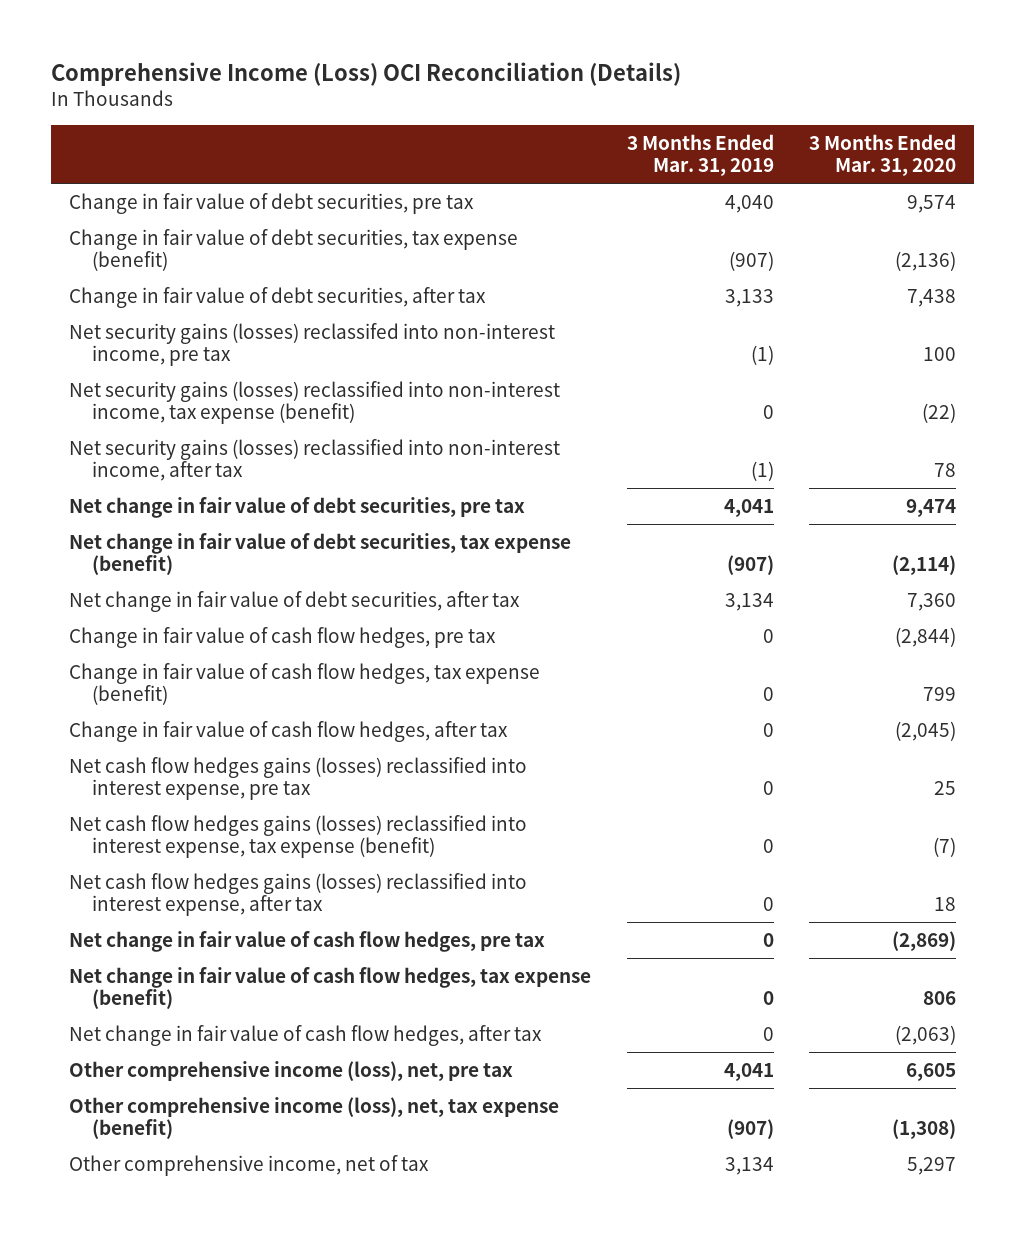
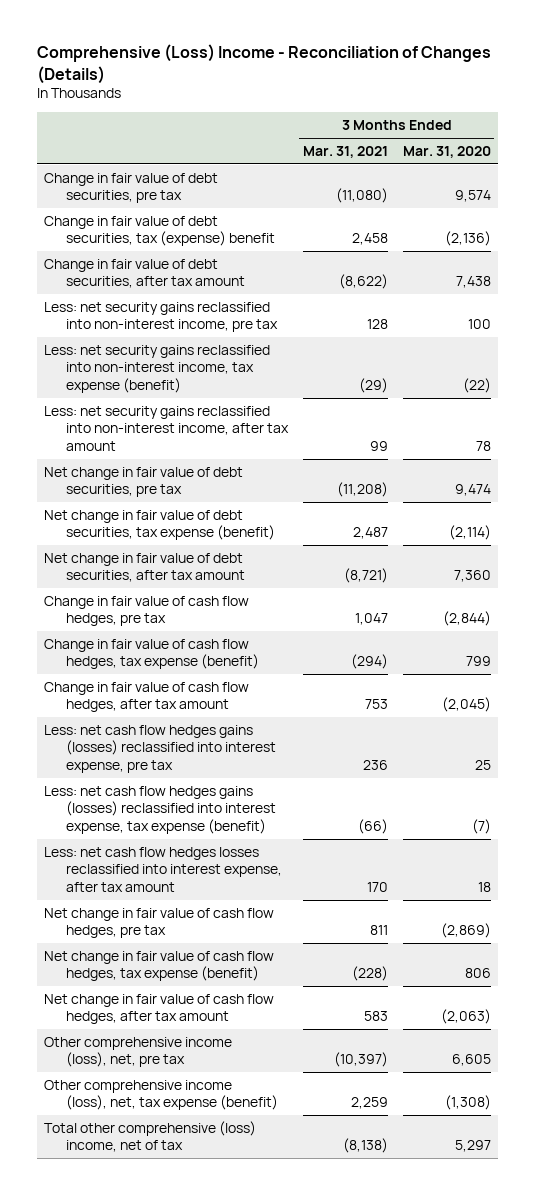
- Comprehensive Income (Loss) OCI Reconciliation (Details)
+ Comprehensive (Loss) Income - Reconciliation of Changes (Details)
- | 3 Months Ended Mar. 31, 2019 | 3 Months Ended Mar. 31, 2020
+ | 3 Months Ended Mar. 31, 2021 | 3 Months Ended Mar. 31, 2020
- Change in fair value of debt securities, tax expense (benefit) | (907) | (2,136)
- Change in fair value of debt securities, after tax | 3,133 | 7,438
- Net security gains (losses) reclassifed into non-interest income, pre tax | (1) | 100
- Net security gains (losses) reclassified into non-interest income, tax expense (benefit) | 0 | (22)
- Net security gains (losses) reclassified into non-interest income, after tax | (1) | 78
+ Change in fair value of debt securities, tax (expense) benefit | 2,458 | (2,136)
+ Change in fair value of debt securities, after tax amount | (8,622) | 7,438
+ Less: net security gains reclassified into non-interest income, pre tax | 128 | 100
+ Less: net security gains reclassified into non-interest income, tax expense (benefit) | (29) | (22)
+ Less: net security gains reclassified into non-interest income, after tax amount | 99 | 78
- Net change in fair value of debt securities, after tax | 3,134 | 7,360
+ Net change in fair value of debt securities, after tax amount | (8,721) | 7,360
- Change in fair value of cash flow hedges, after tax | 0 | (2,045)
- Net cash flow hedges gains (losses) reclassified into interest expense, pre tax | 0 | 25
- Net cash flow hedges gains (losses) reclassified into interest expense, tax expense (benefit) | 0 | (7)
- Net cash flow hedges gains (losses) reclassified into interest expense, after tax | 0 | 18
+ Change in fair value of cash flow hedges, after tax amount | 753 | (2,045)
+ Less: net cash flow hedges gains (losses) reclassified into interest expense, pre tax | 236 | 25
+ Less: net cash flow hedges gains (losses) reclassified into interest expense, tax expense (benefit) | (66) | (7)
+ Less: net cash flow hedges losses reclassified into interest expense, after tax amount | 170 | 18
- Net change in fair value of cash flow hedges, after tax | 0 | (2,063)
+ Net change in fair value of cash flow hedges, after tax amount | 583 | (2,063)
- Other comprehensive income, net of tax | 3,134 | 5,297
+ Total other comprehensive (loss) income, net of tax | (8,138) | 5,297

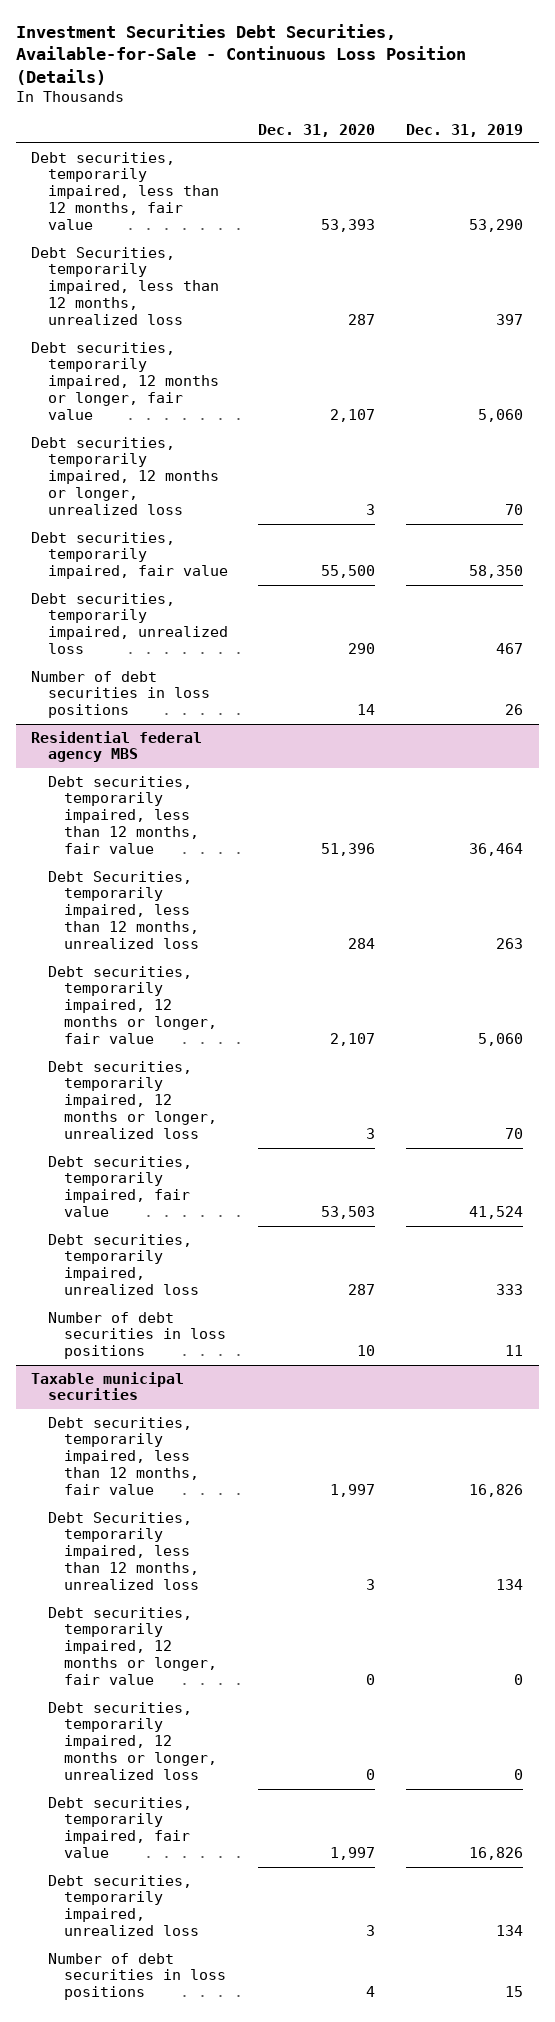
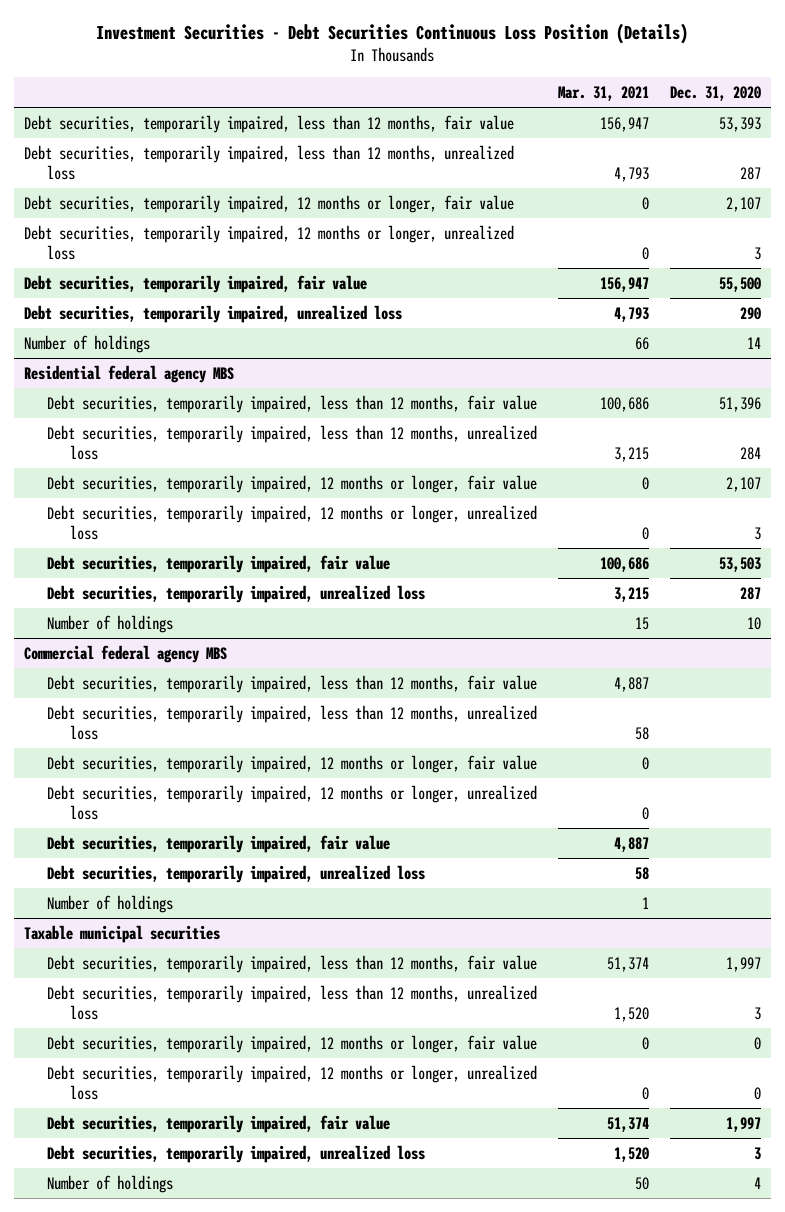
- Investment Securities Debt Securities, Available-for-Sale - Continuous Loss Position (Details)
+ Investment Securities - Debt Securities Continuous Loss Position (Details)
- | Dec. 31, 2020 | Dec. 31, 2019
+ | Mar. 31, 2021 | Dec. 31, 2020
- Debt Securities, temporarily impaired, less than 12 months, unrealized loss | 287 | 397
+ Debt securities, temporarily impaired, less than 12 months, unrealized loss | 4,793 | 287
- Number of debt securities in loss positions | 14 | 26
+ Number of holdings | 66 | 14
@ Residential federal agency MBS
- Debt Securities, temporarily impaired, less than 12 months, unrealized loss | 284 | 263
+ Debt securities, temporarily impaired, less than 12 months, unrealized loss | 3,215 | 284
- Number of debt securities in loss positions | 10 | 11
+ Number of holdings | 15 | 10
+ Commercial federal agency MBS
+ Debt securities, temporarily impaired, less than 12 months, fair value | 4,887 |
+ Debt securities, temporarily impaired, less than 12 months, unrealized loss | 58 |
+ Debt securities, temporarily impaired, 12 months or longer, fair value | 0 |
+ Debt securities, temporarily impaired, 12 months or longer, unrealized loss | 0 |
+ Debt securities, temporarily impaired, fair value | 4,887 |
+ Debt securities, temporarily impaired, unrealized loss | 58 |
+ Number of holdings | 1 |
@ Taxable municipal securities
- Debt Securities, temporarily impaired, less than 12 months, unrealized loss | 3 | 134
+ Debt securities, temporarily impaired, less than 12 months, unrealized loss | 1,520 | 3
- Number of debt securities in loss positions | 4 | 15
+ Number of holdings | 50 | 4

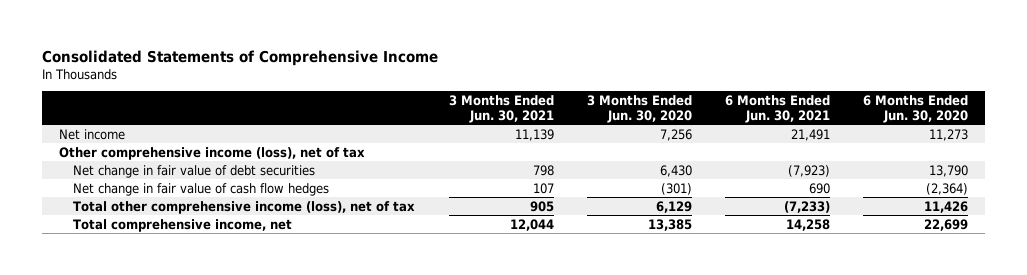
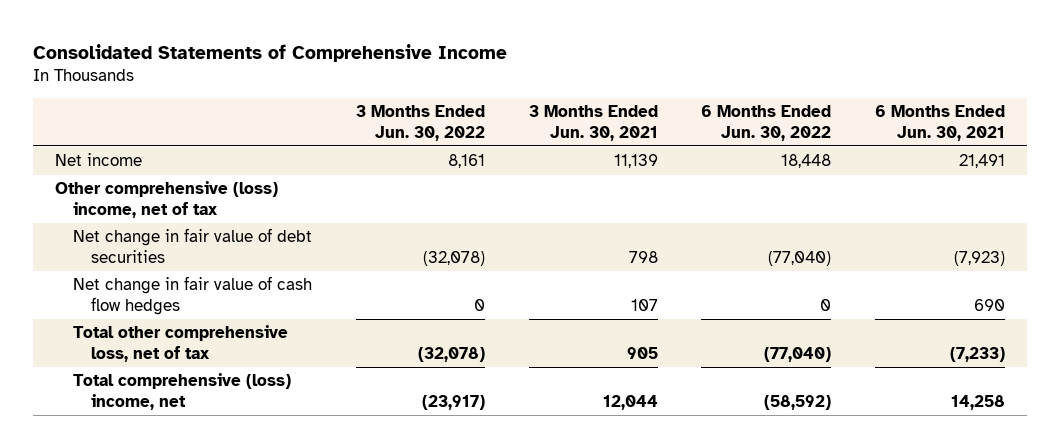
- | 3 Months Ended Jun. 30, 2021 | 3 Months Ended Jun. 30, 2020 | 6 Months Ended Jun. 30, 2021 | 6 Months Ended Jun. 30, 2020
+ | 3 Months Ended Jun. 30, 2022 | 3 Months Ended Jun. 30, 2021 | 6 Months Ended Jun. 30, 2022 | 6 Months Ended Jun. 30, 2021
- Other comprehensive income (loss), net of tax
+ Other comprehensive (loss) income, net of tax
- Total other comprehensive income (loss), net of tax | 905 | 6,129 | (7,233) | 11,426
- Total comprehensive income, net | 12,044 | 13,385 | 14,258 | 22,699
+ Total other comprehensive loss, net of tax | (32,078) | 905 | (77,040) | (7,233)
+ Total comprehensive (loss) income, net | (23,917) | 12,044 | (58,592) | 14,258

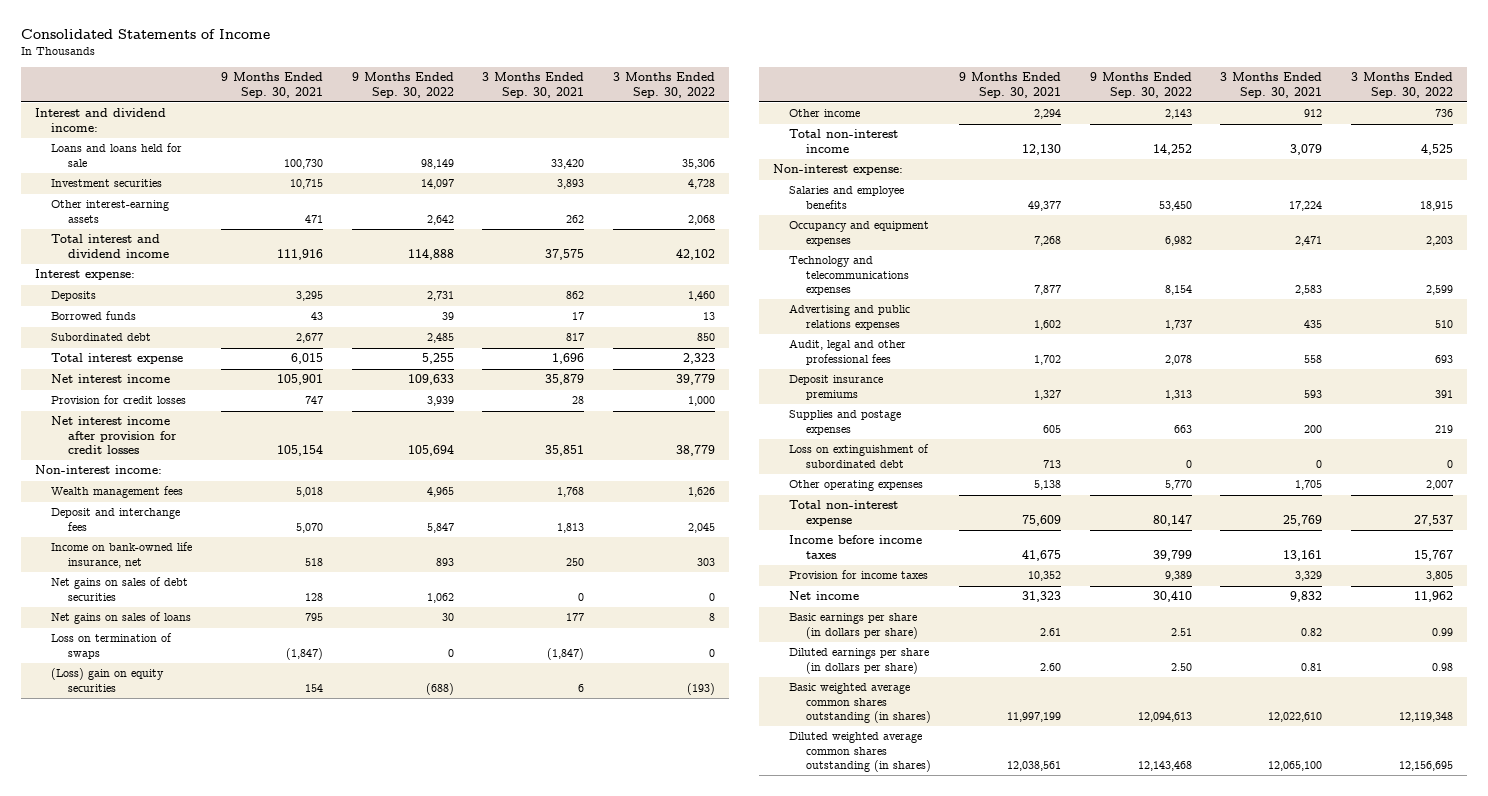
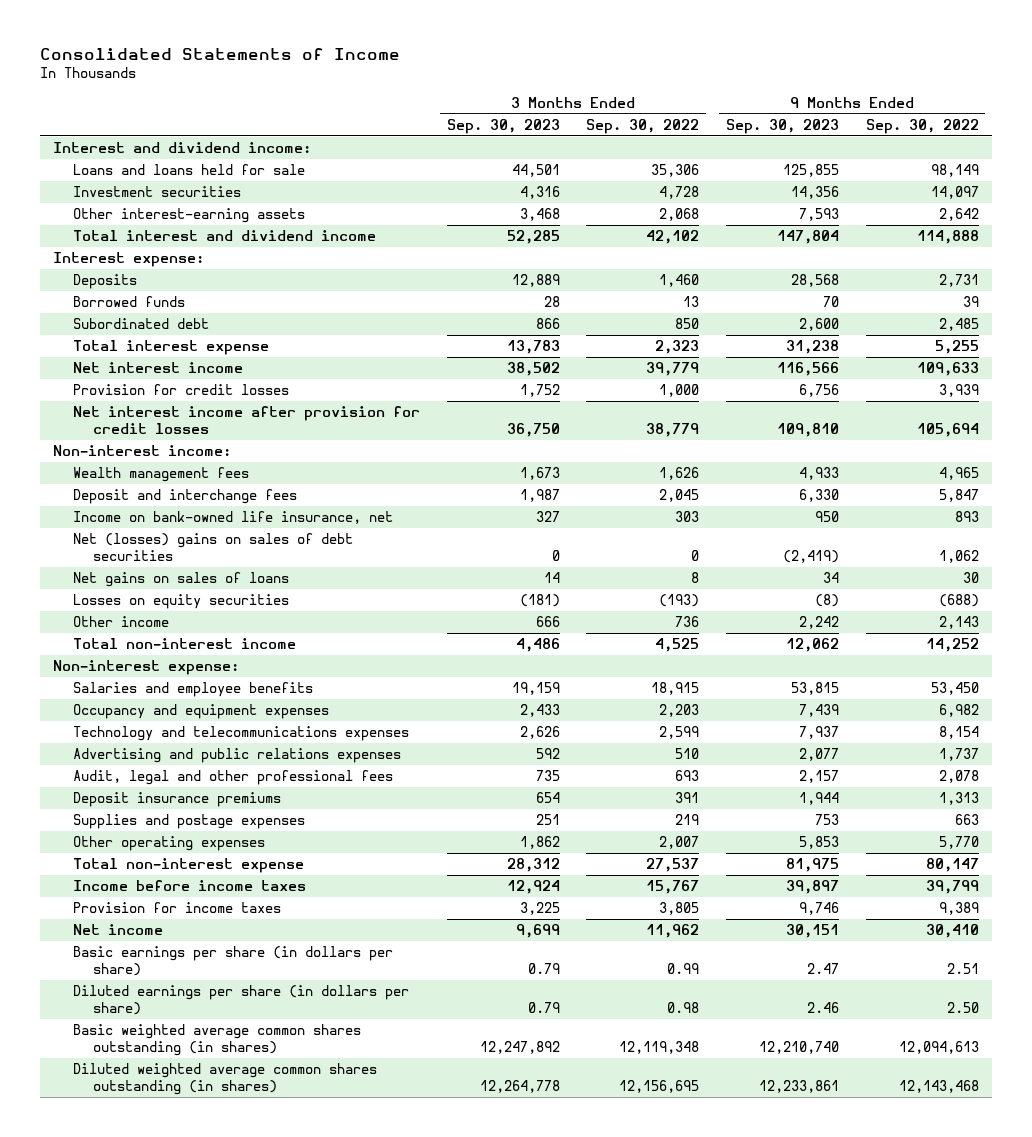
- | 9 Months Ended Sep. 30, 2021 | 9 Months Ended Sep. 30, 2022 | 3 Months Ended Sep. 30, 2021 | 3 Months Ended Sep. 30, 2022
+ | 3 Months Ended Sep. 30, 2023 | 3 Months Ended Sep. 30, 2022 | 9 Months Ended Sep. 30, 2023 | 9 Months Ended Sep. 30, 2022
- Net gains on sales of debt securities | 128 | 1,062 | 0 | 0
+ Net (losses) gains on sales of debt securities | 0 | 0 | (2,419) | 1,062
- Loss on termination of swaps | (1,847) | 0 | (1,847) | 0
- (Loss) gain on equity securities | 154 | (688) | 6 | (193)
+ Losses on equity securities | (181) | (193) | (8) | (688)
- Loss on extinguishment of subordinated debt | 713 | 0 | 0 | 0

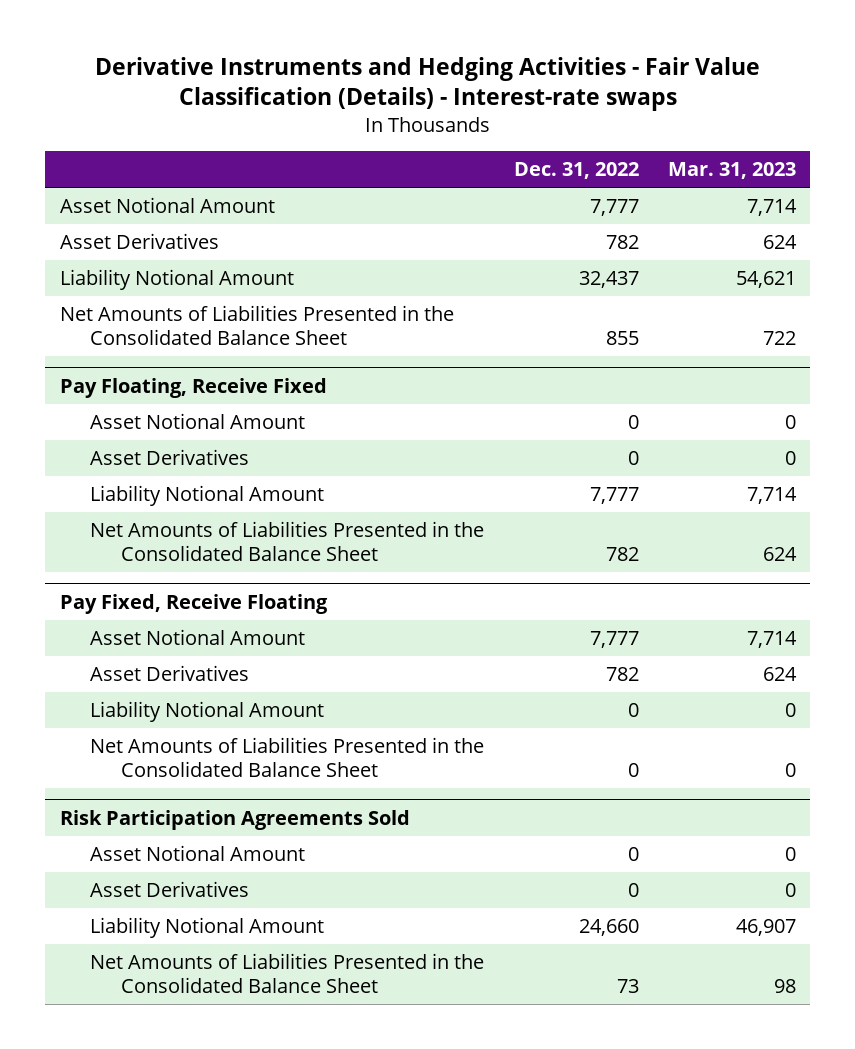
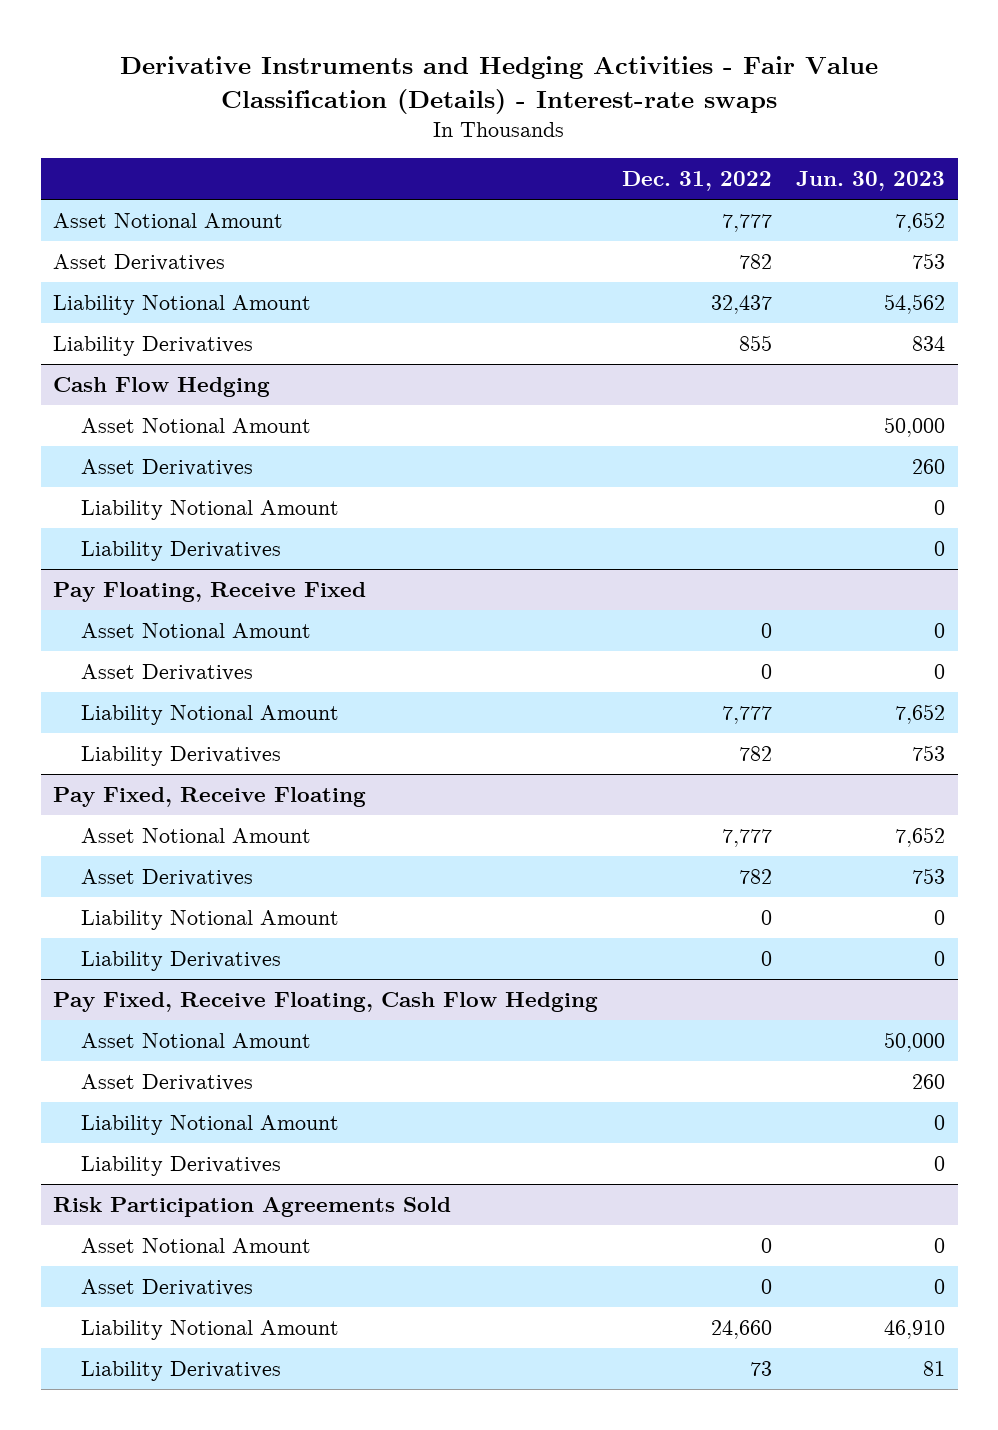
- | Dec. 31, 2022 | Mar. 31, 2023
+ | Dec. 31, 2022 | Jun. 30, 2023
- Net Amounts of Liabilities Presented in the Consolidated Balance Sheet | 855 | 722
+ Liability Derivatives | 855 | 834
+ Cash Flow Hedging
+ Asset Notional Amount | | 50,000
+ Asset Derivatives | | 260
+ Liability Notional Amount | | 0
+ Liability Derivatives | | 0
@ Pay Floating, Receive Fixed
- Net Amounts of Liabilities Presented in the Consolidated Balance Sheet | 782 | 624
+ Liability Derivatives | 782 | 753
@ Pay Fixed, Receive Floating
- Net Amounts of Liabilities Presented in the Consolidated Balance Sheet | 0 | 0
+ Liability Derivatives | 0 | 0
+ Pay Fixed, Receive Floating, Cash Flow Hedging
+ Asset Notional Amount | | 50,000
+ Asset Derivatives | | 260
+ Liability Notional Amount | | 0
+ Liability Derivatives | | 0
@ Risk Participation Agreements Sold
- Net Amounts of Liabilities Presented in the Consolidated Balance Sheet | 73 | 98
+ Liability Derivatives | 73 | 81

